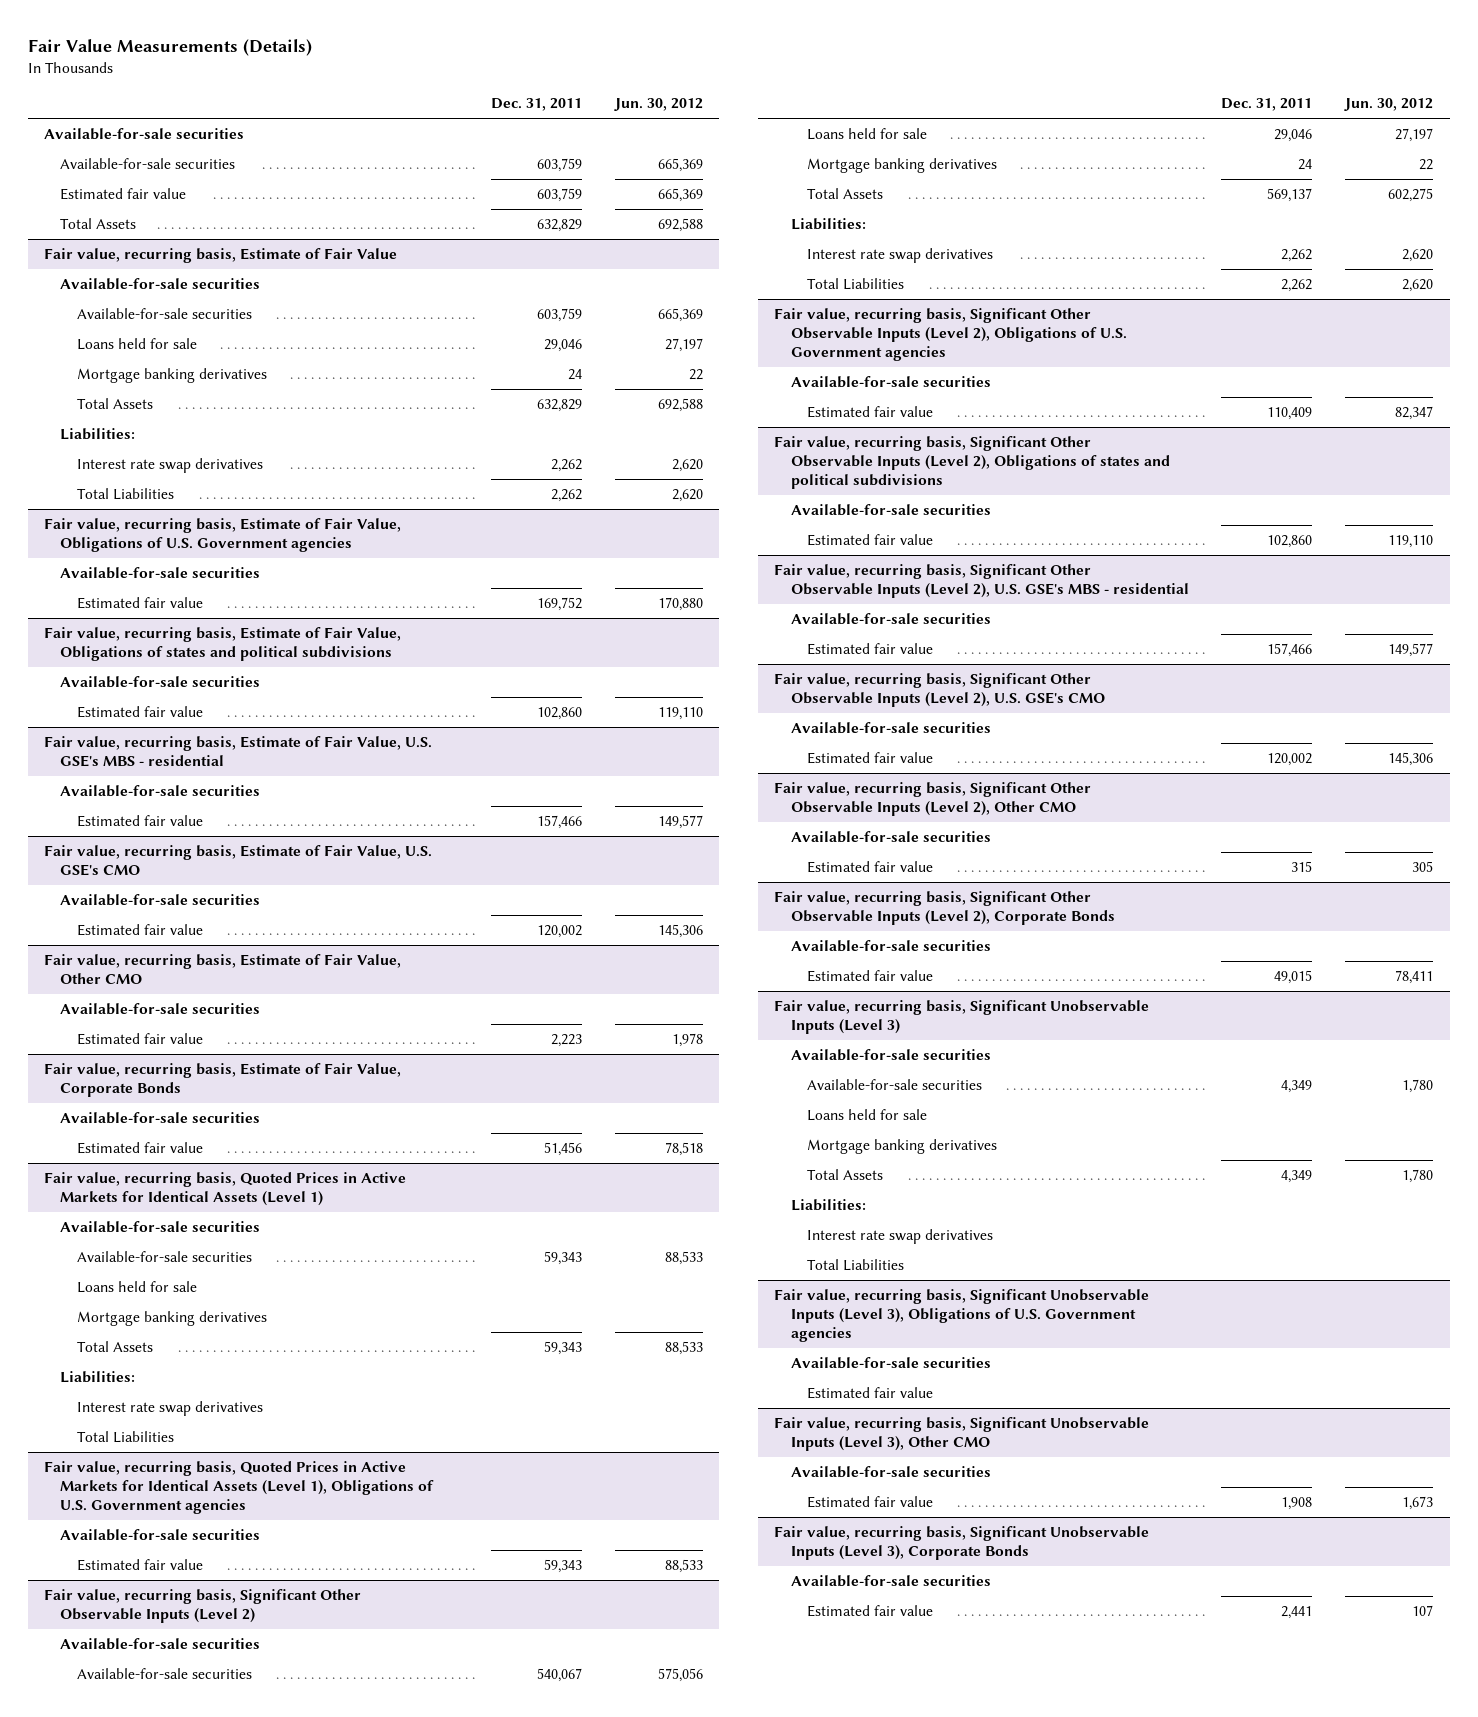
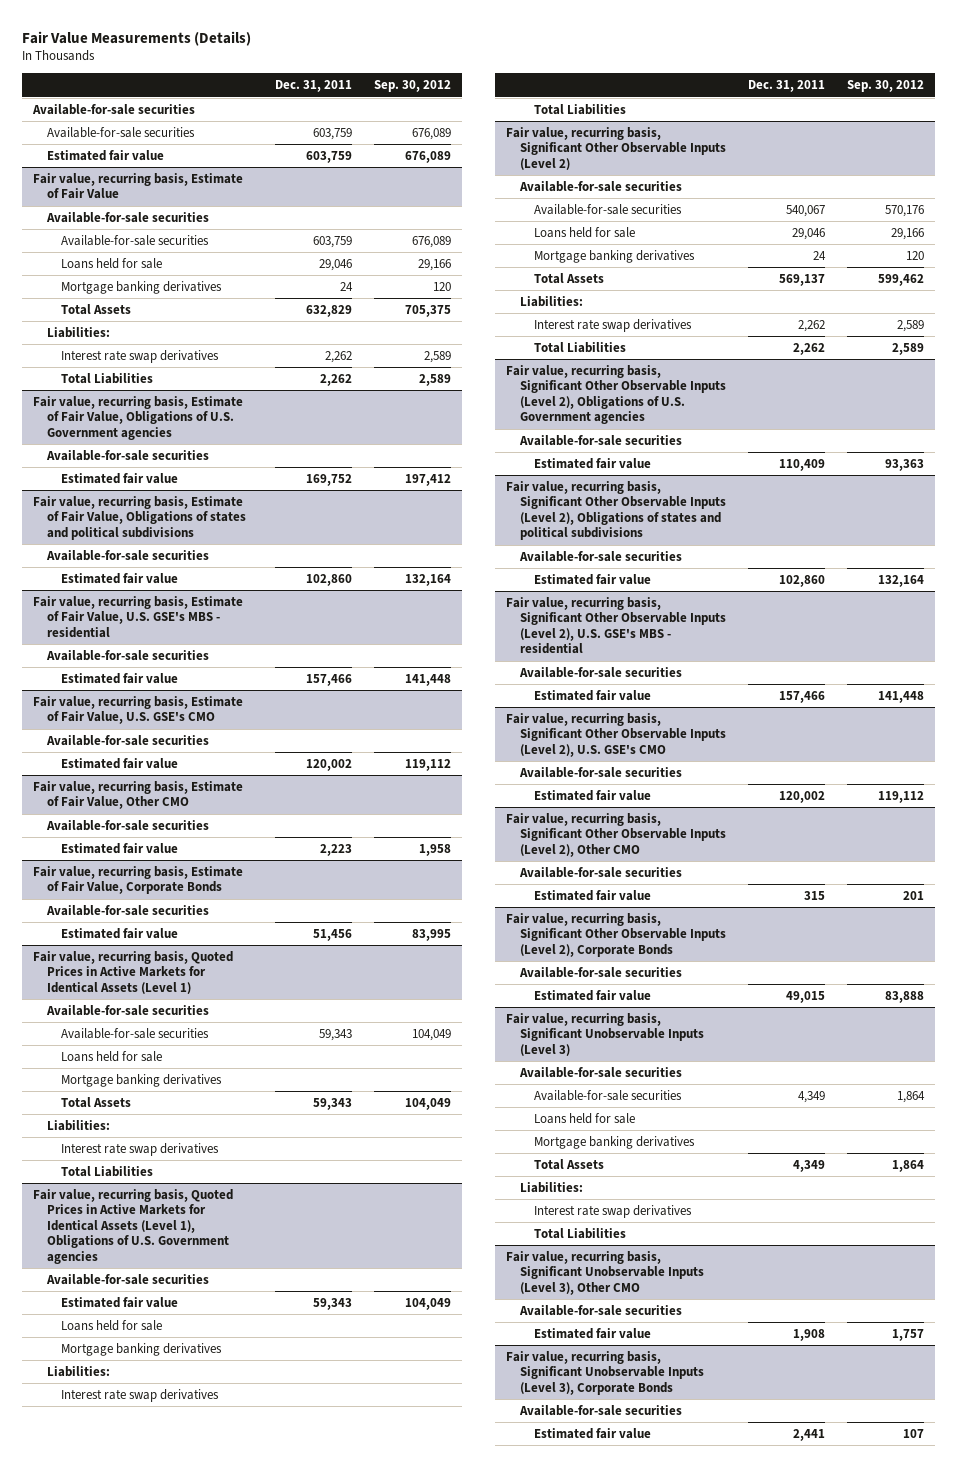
- | Dec. 31, 2011 | Jun. 30, 2012
+ | Dec. 31, 2011 | Sep. 30, 2012
- Total Assets | 632,829 | 692,588
@ Fair value, recurring basis, Quoted Prices in Active Markets for Identical Assets (Level 1), Obligations of U.S. Government agencies
+ Loans held for sale
+ Mortgage banking derivatives
+ Liabilities:
+ Interest rate swap derivatives
+ Total Liabilities
- Fair value, recurring basis, Significant Unobservable Inputs (Level 3), Obligations of U.S. Government agencies
- Available-for-sale securities
- Estimated fair value

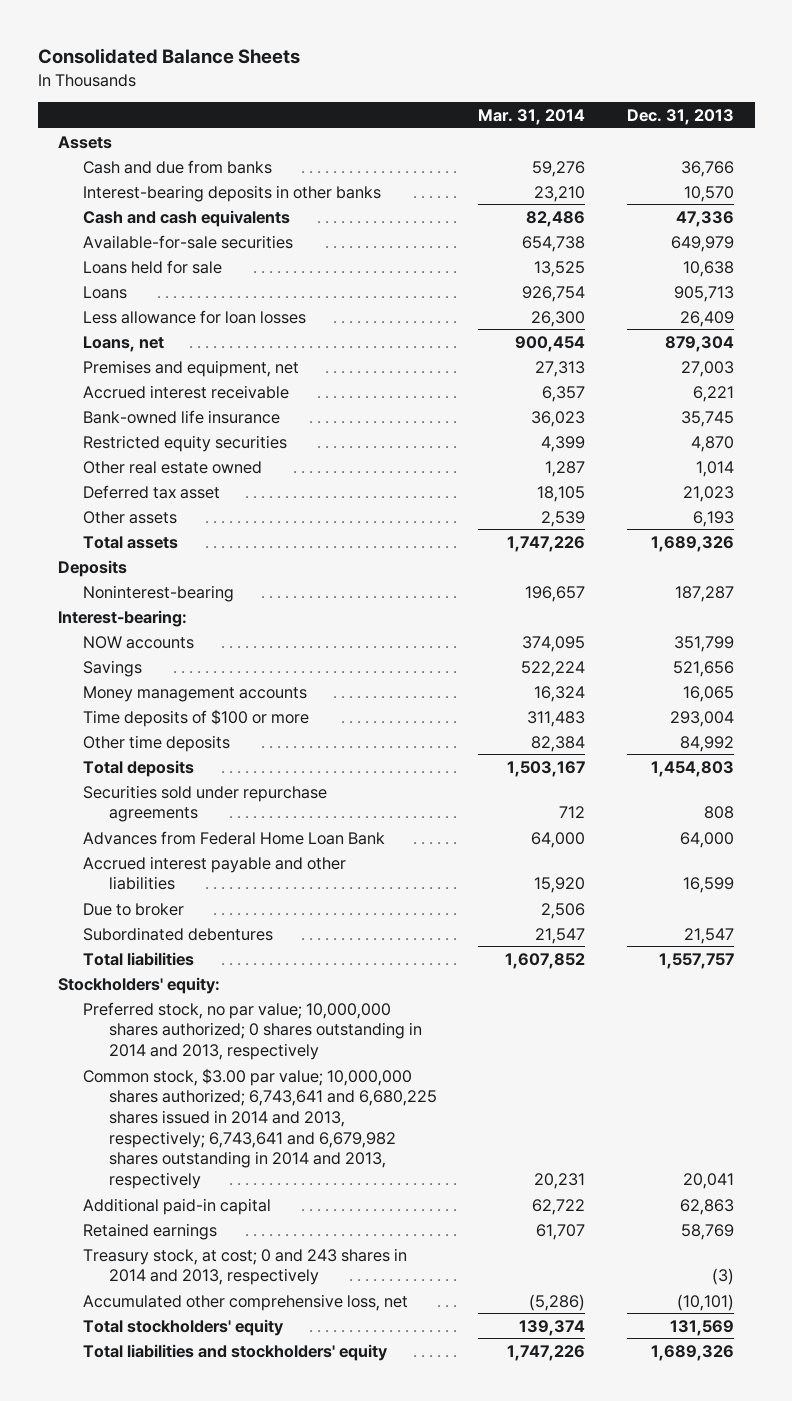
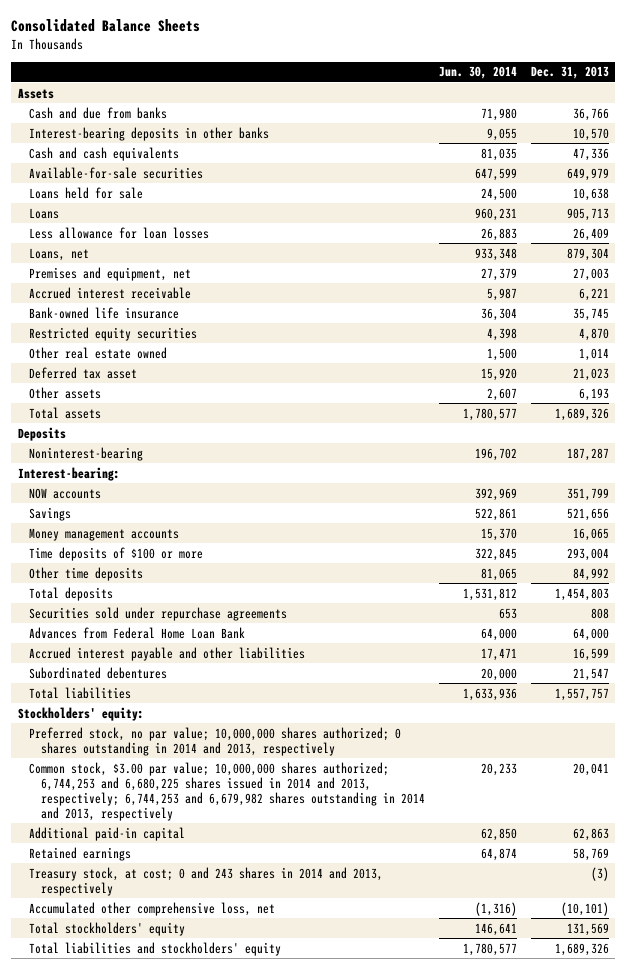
- | Mar. 31, 2014 | Dec. 31, 2013
+ | Jun. 30, 2014 | Dec. 31, 2013
- Due to broker | 2,506 |
- Common stock, $3.00 par value; 10,000,000 shares authorized; 6,743,641 and 6,680,225 shares issued in 2014 and 2013, respectively; 6,743,641 and 6,679,982 shares outstanding in 2014 and 2013, respectively | 20,231 | 20,041
+ Common stock, $3.00 par value; 10,000,000 shares authorized; 6,744,253 and 6,680,225 shares issued in 2014 and 2013, respectively; 6,744,253 and 6,679,982 shares outstanding in 2014 and 2013, respectively | 20,233 | 20,041

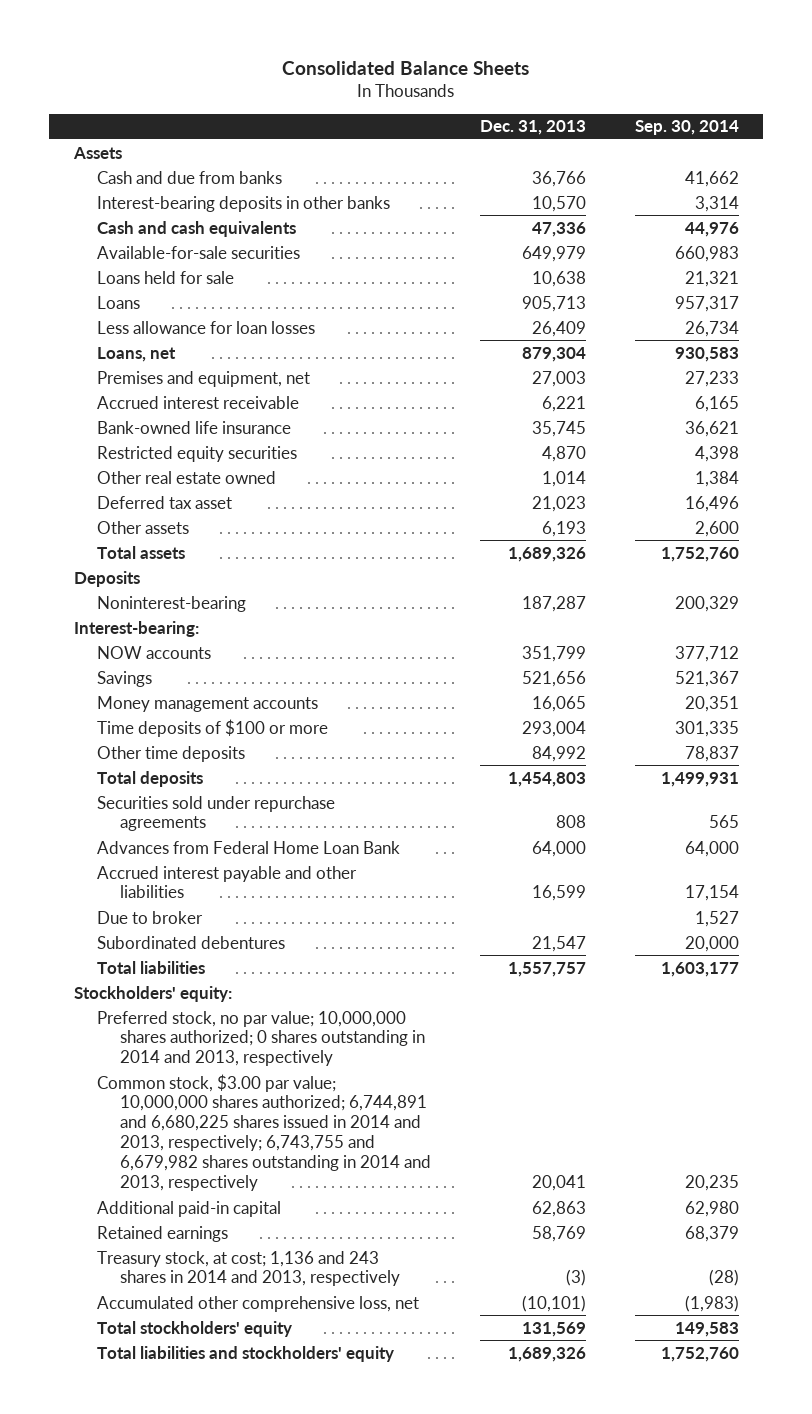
- | Jun. 30, 2014 | Dec. 31, 2013
+ | Dec. 31, 2013 | Sep. 30, 2014
+ Due to broker | | 1,527
- Common stock, $3.00 par value; 10,000,000 shares authorized; 6,744,253 and 6,680,225 shares issued in 2014 and 2013, respectively; 6,744,253 and 6,679,982 shares outstanding in 2014 and 2013, respectively | 20,233 | 20,041
+ Common stock, $3.00 par value; 10,000,000 shares authorized; 6,744,891 and 6,680,225 shares issued in 2014 and 2013, respectively; 6,743,755 and 6,679,982 shares outstanding in 2014 and 2013, respectively | 20,041 | 20,235
- Treasury stock, at cost; 0 and 243 shares in 2014 and 2013, respectively | | (3)
+ Treasury stock, at cost; 1,136 and 243 shares in 2014 and 2013, respectively | (3) | (28)

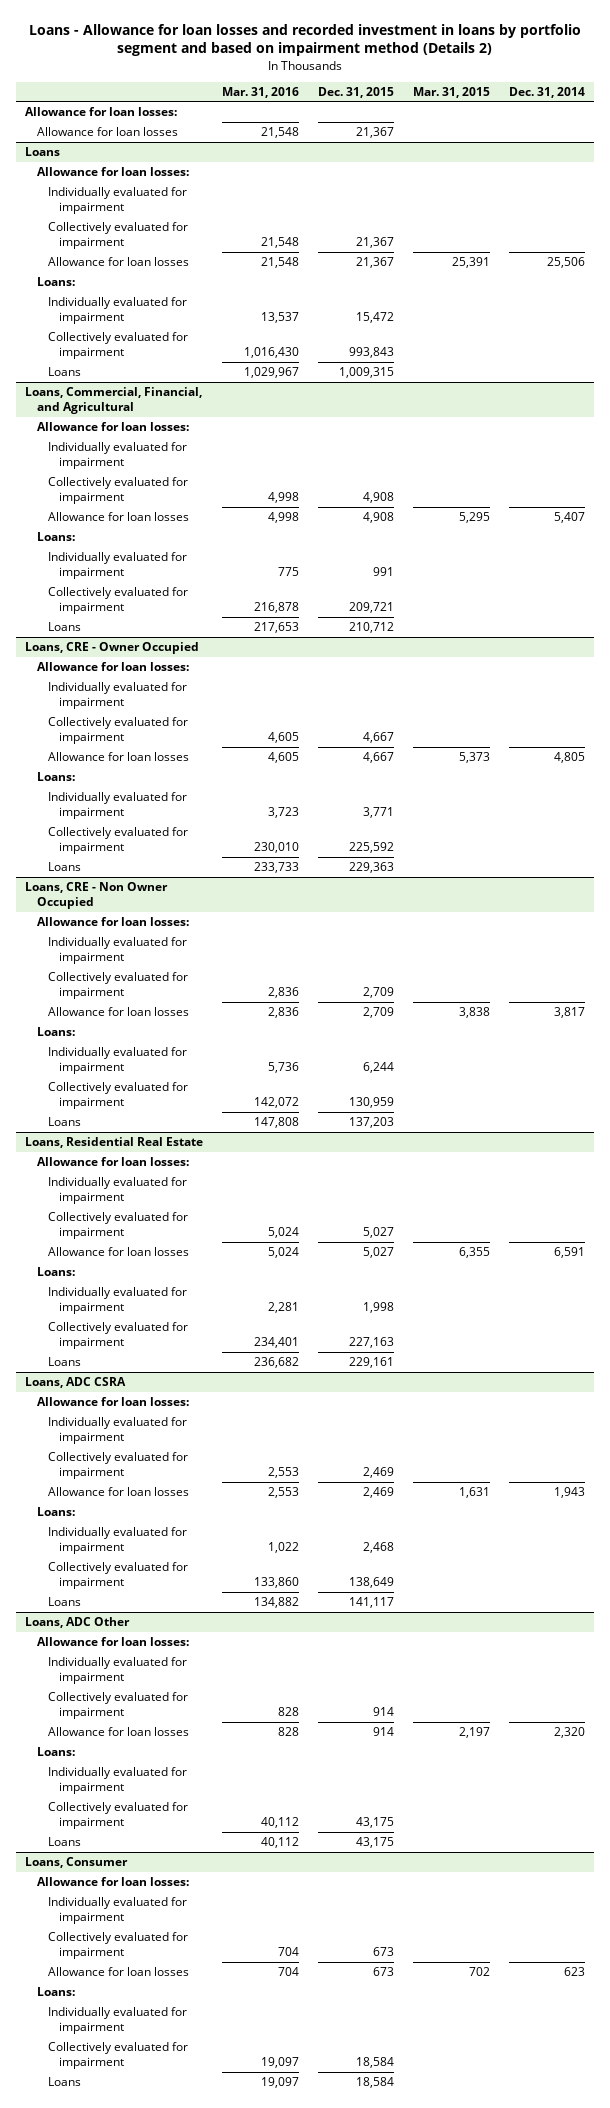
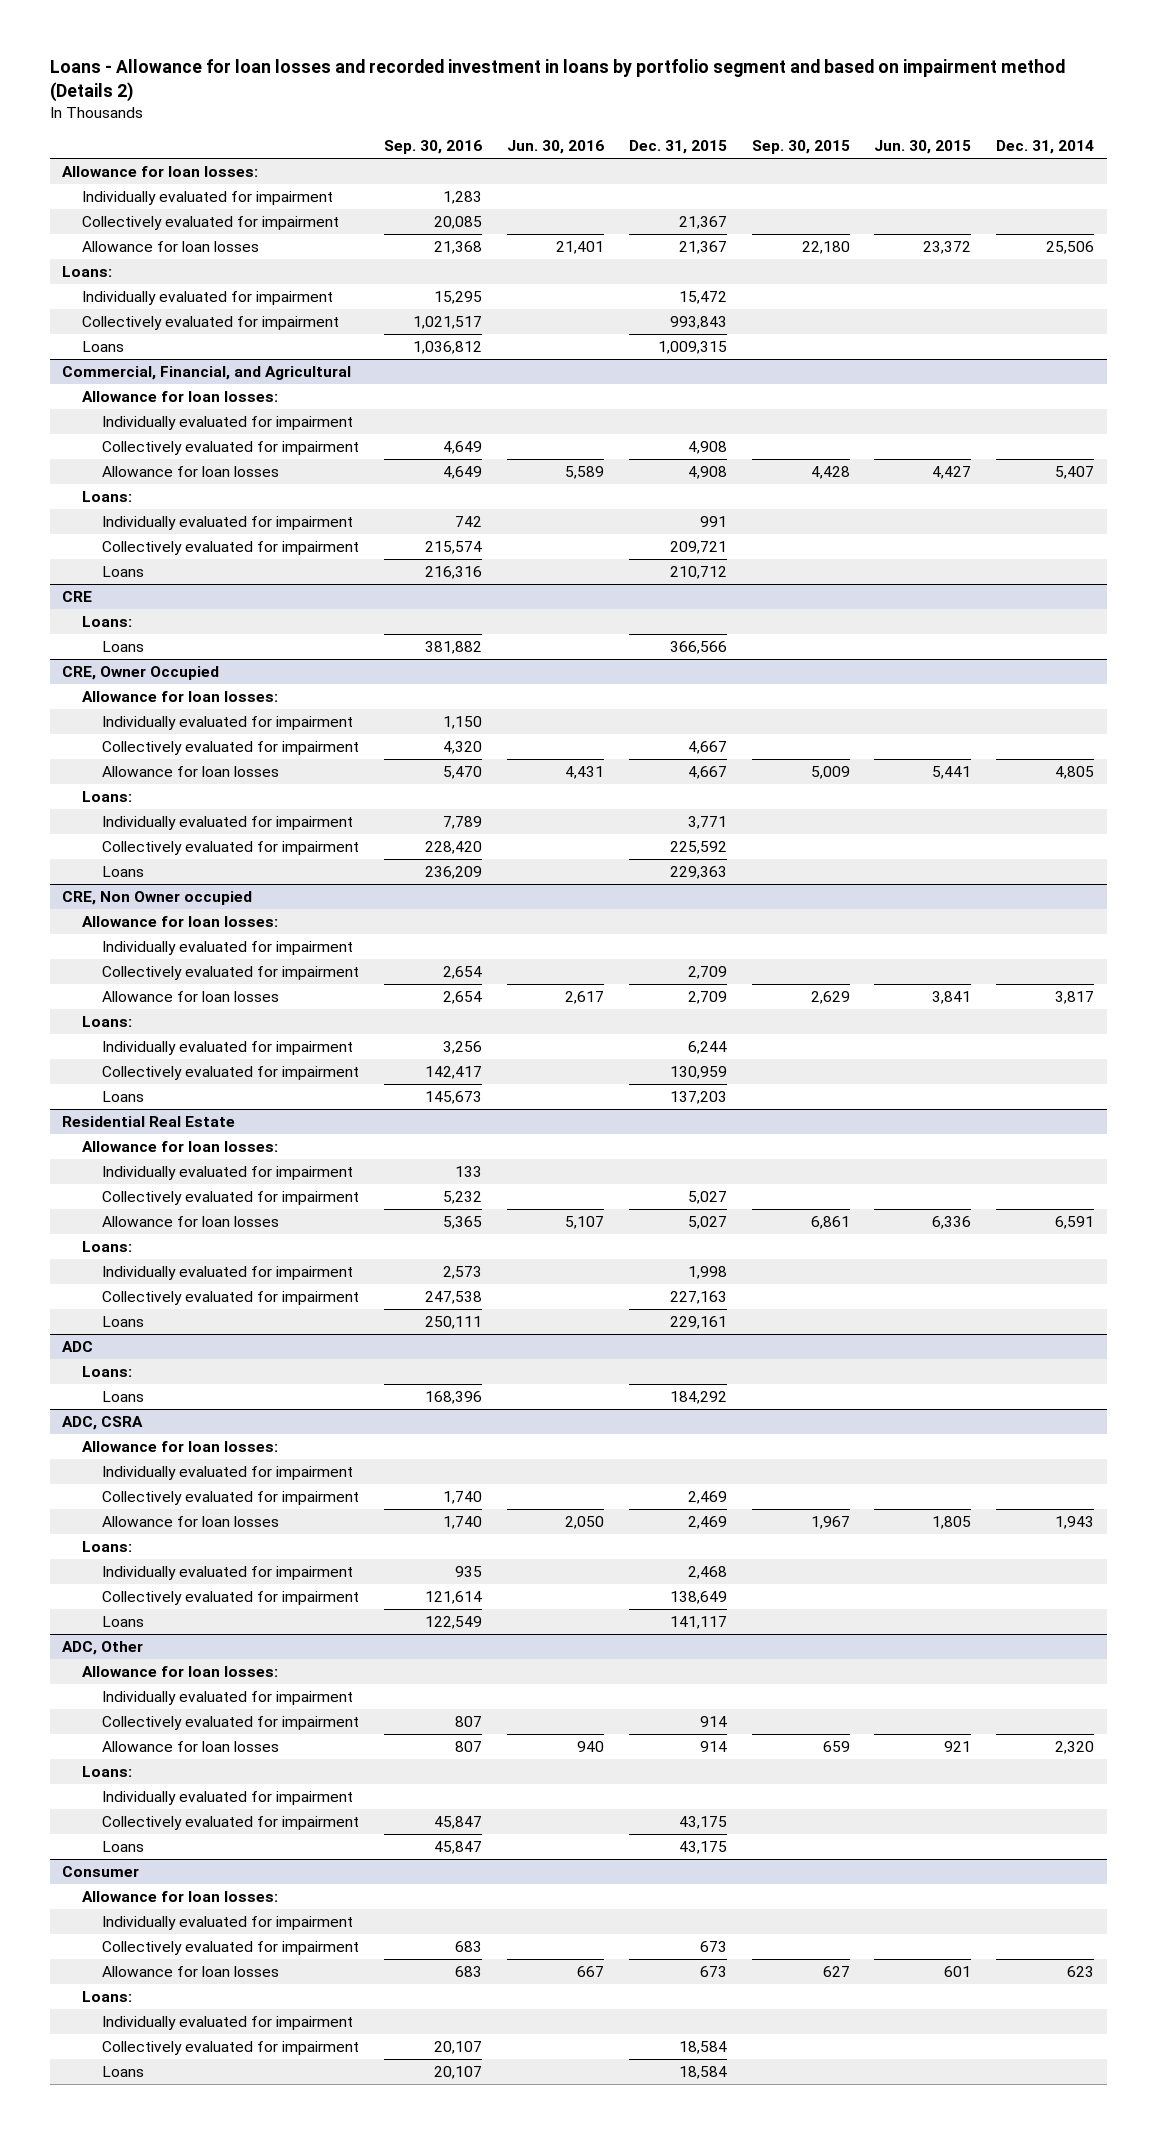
- | Mar. 31, 2016 | Dec. 31, 2015 | Mar. 31, 2015 | Dec. 31, 2014
+ | Sep. 30, 2016 | Jun. 30, 2016 | Dec. 31, 2015 | Sep. 30, 2015 | Jun. 30, 2015 | Dec. 31, 2014
- Allowance for loan losses | 21,548 | 21,367 | |
- Loans
- Allowance for loan losses:
- Loans, Commercial, Financial, and Agricultural
+ Commercial, Financial, and Agricultural
- Loans, CRE - Owner Occupied
+ CRE
+ Loans:
+ Loans | 381,882 | | 366,566 | | |
+ CRE, Owner Occupied
- Loans, CRE - Non Owner Occupied
+ CRE, Non Owner occupied
- Loans, Residential Real Estate
+ Residential Real Estate
- Loans, ADC CSRA
+ ADC
+ Loans:
+ Loans | 168,396 | | 184,292 | | |
+ ADC, CSRA
- Loans, ADC Other
+ ADC, Other
- Loans, Consumer
+ Consumer

